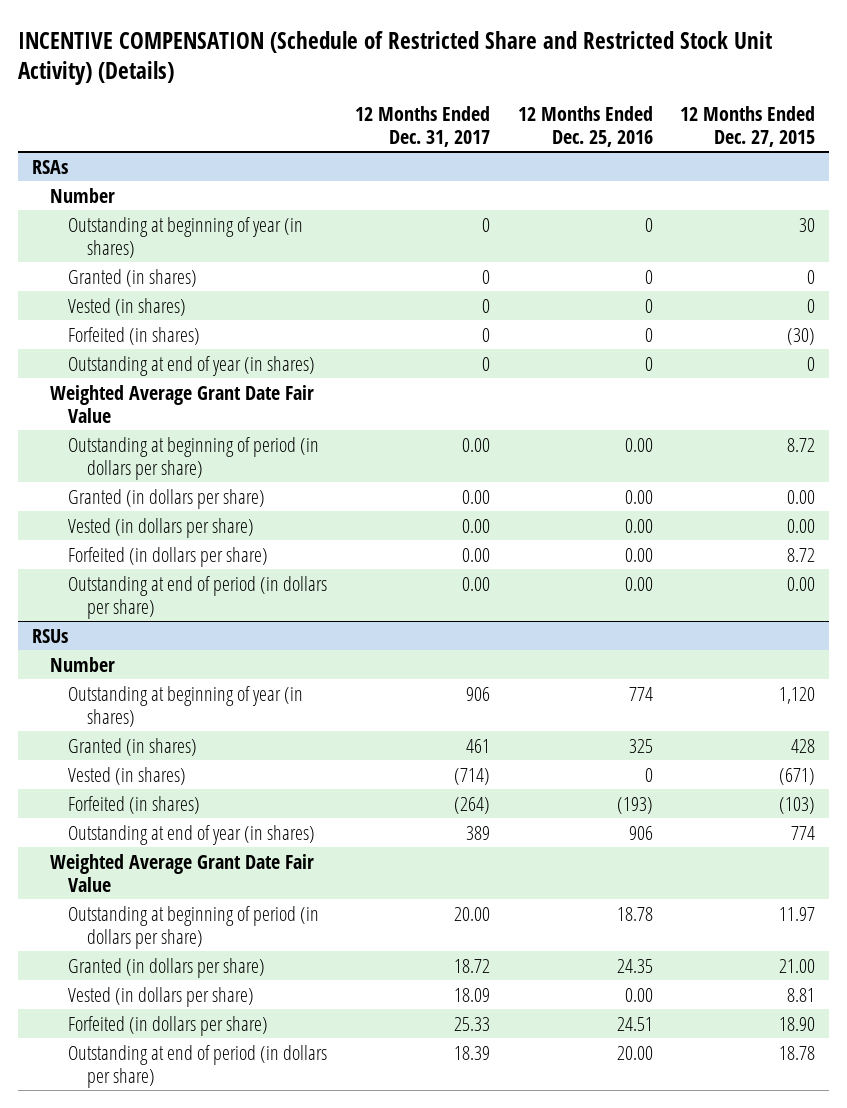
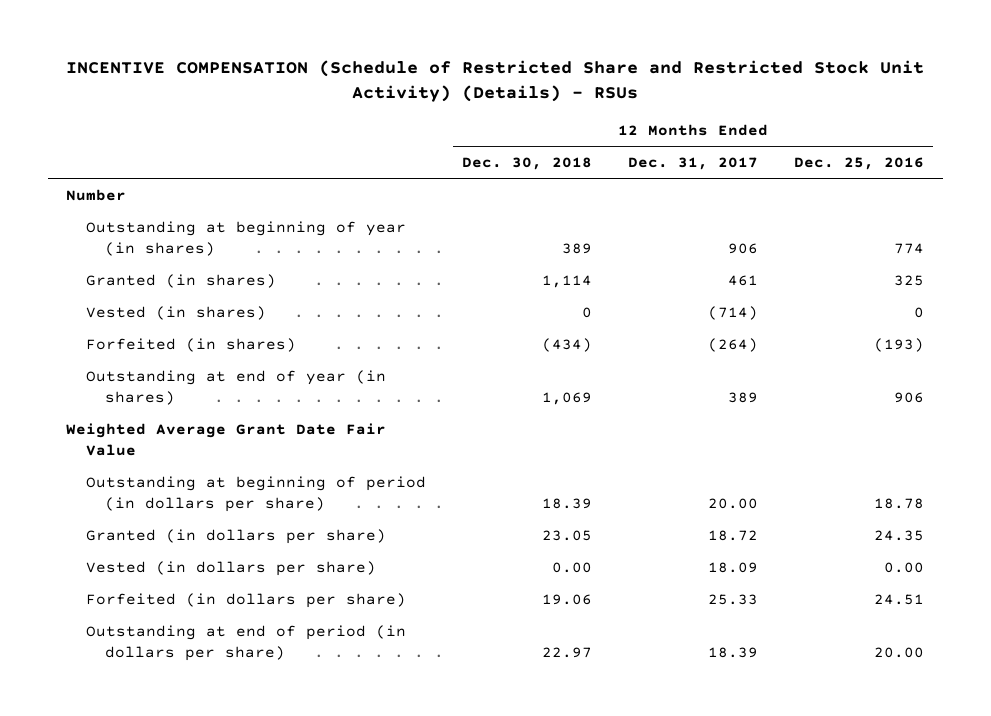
- INCENTIVE COMPENSATION (Schedule of Restricted Share and Restricted Stock Unit Activity) (Details)
+ INCENTIVE COMPENSATION (Schedule of Restricted Share and Restricted Stock Unit Activity) (Details) - RSUs
- | 12 Months Ended Dec. 31, 2017 | 12 Months Ended Dec. 25, 2016 | 12 Months Ended Dec. 27, 2015
+ | 12 Months Ended Dec. 30, 2018 | 12 Months Ended Dec. 31, 2017 | 12 Months Ended Dec. 25, 2016
- RSAs
- Outstanding at beginning of year (in shares) | 0 | 0 | 30
- Granted (in shares) | 0 | 0 | 0
- Vested (in shares) | 0 | 0 | 0
- Forfeited (in shares) | 0 | 0 | (30)
- Outstanding at end of year (in shares) | 0 | 0 | 0
- Weighted Average Grant Date Fair Value
- Outstanding at beginning of period (in dollars per share) | 0.00 | 0.00 | 8.72
- Granted (in dollars per share) | 0.00 | 0.00 | 0.00
- Vested (in dollars per share) | 0.00 | 0.00 | 0.00
- Forfeited (in dollars per share) | 0.00 | 0.00 | 8.72
- Outstanding at end of period (in dollars per share) | 0.00 | 0.00 | 0.00
- RSUs
- Number

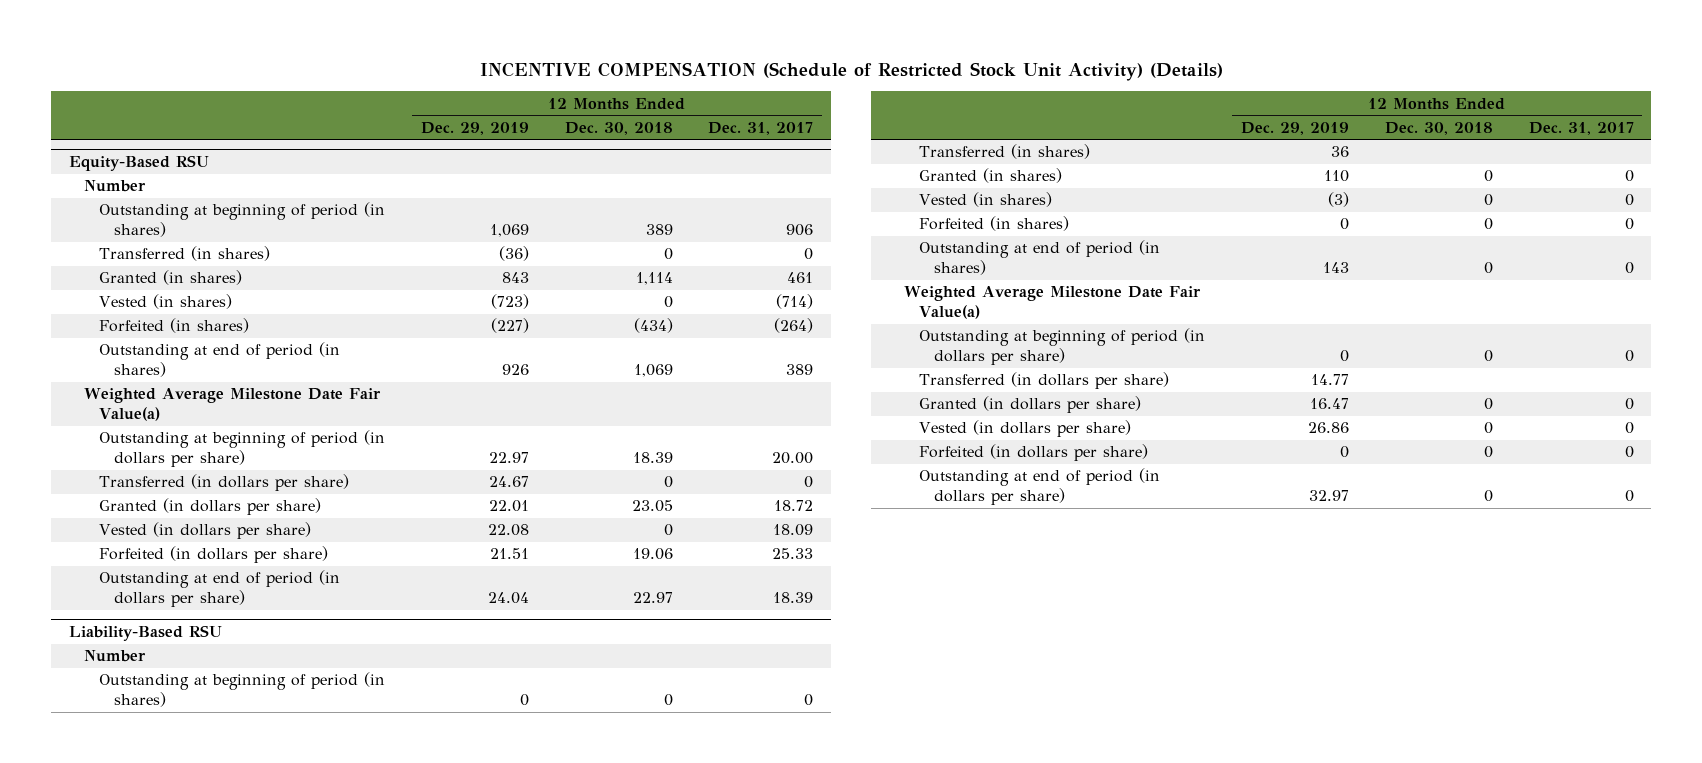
- INCENTIVE COMPENSATION (Schedule of Restricted Share and Restricted Stock Unit Activity) (Details) - RSUs
+ INCENTIVE COMPENSATION (Schedule of Restricted Stock Unit Activity) (Details)
- | 12 Months Ended Dec. 30, 2018 | 12 Months Ended Dec. 31, 2017 | 12 Months Ended Dec. 25, 2016
+ | 12 Months Ended Dec. 29, 2019 | 12 Months Ended Dec. 30, 2018 | 12 Months Ended Dec. 31, 2017
+ Equity-Based RSU
- Outstanding at beginning of year (in shares) | 389 | 906 | 774
+ Outstanding at beginning of period (in shares) | 1,069 | 389 | 906
+ Transferred (in shares) | (36) | 0 | 0
- Outstanding at end of year (in shares) | 1,069 | 389 | 906
- Weighted Average Grant Date Fair Value
+ Outstanding at end of period (in shares) | 926 | 1,069 | 389
+ Weighted Average Milestone Date Fair Value(a)
+ Transferred (in dollars per share) | 24.67 | 0 | 0
- Vested (in dollars per share) | 0.00 | 18.09 | 0.00
+ Vested (in dollars per share) | 22.08 | 0 | 18.09
+ Liability-Based RSU
+ Number
+ Outstanding at beginning of period (in shares) | 0 | 0 | 0
+ Transferred (in shares) | 36 | |
+ Granted (in shares) | 110 | 0 | 0
+ Vested (in shares) | (3) | 0 | 0
+ Forfeited (in shares) | 0 | 0 | 0
+ Outstanding at end of period (in shares) | 143 | 0 | 0
+ Weighted Average Milestone Date Fair Value(a)
+ Outstanding at beginning of period (in dollars per share) | 0 | 0 | 0
+ Transferred (in dollars per share) | 14.77 | |
+ Granted (in dollars per share) | 16.47 | 0 | 0
+ Vested (in dollars per share) | 26.86 | 0 | 0
+ Forfeited (in dollars per share) | 0 | 0 | 0
+ Outstanding at end of period (in dollars per share) | 32.97 | 0 | 0

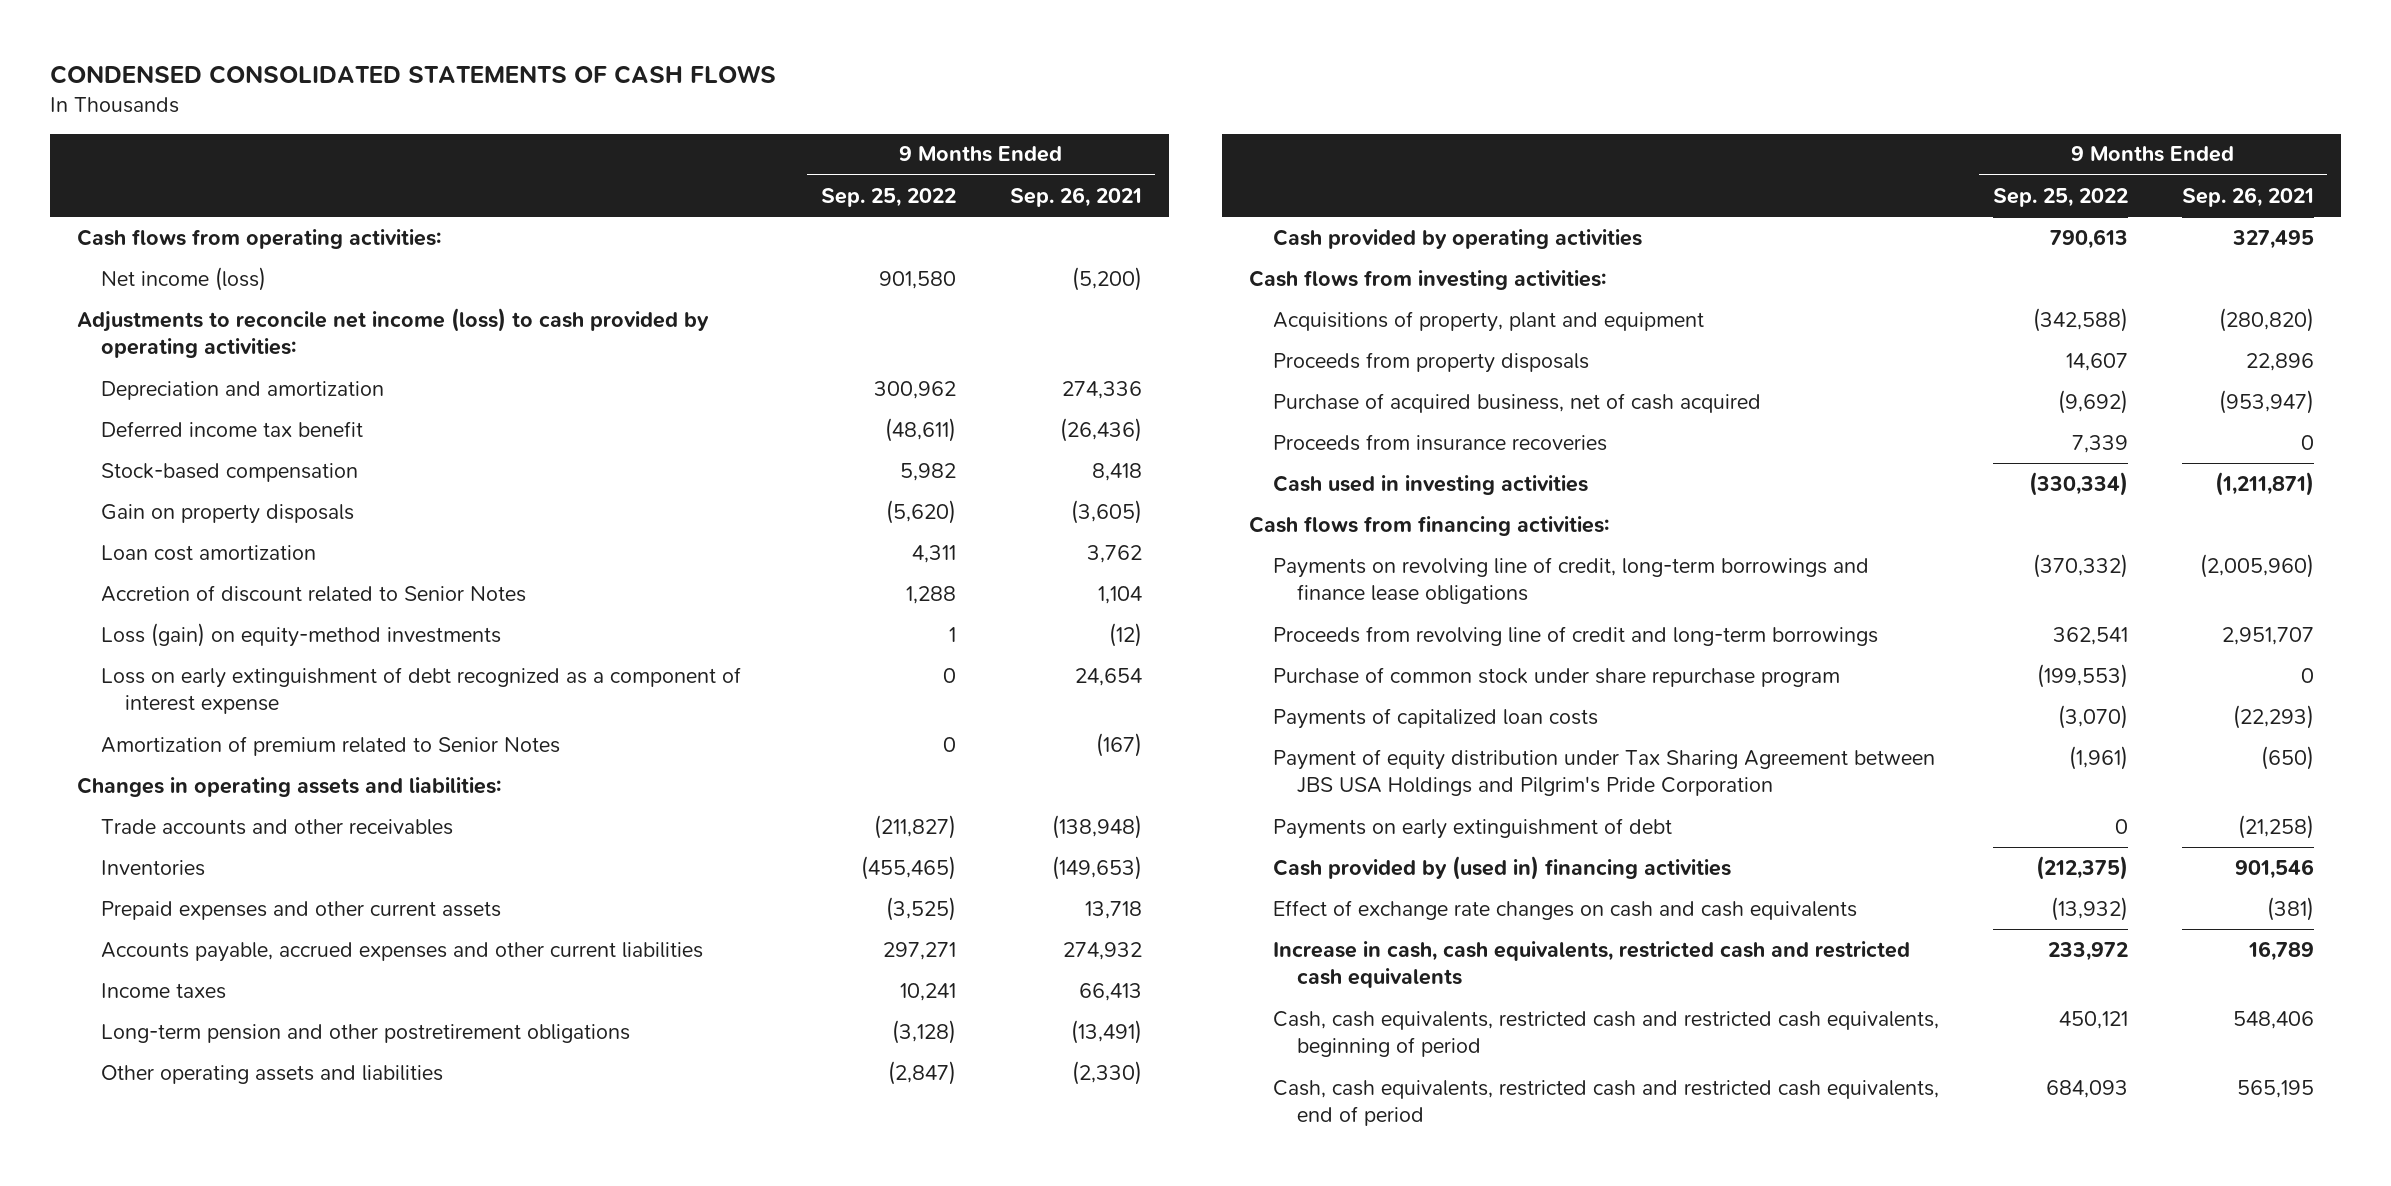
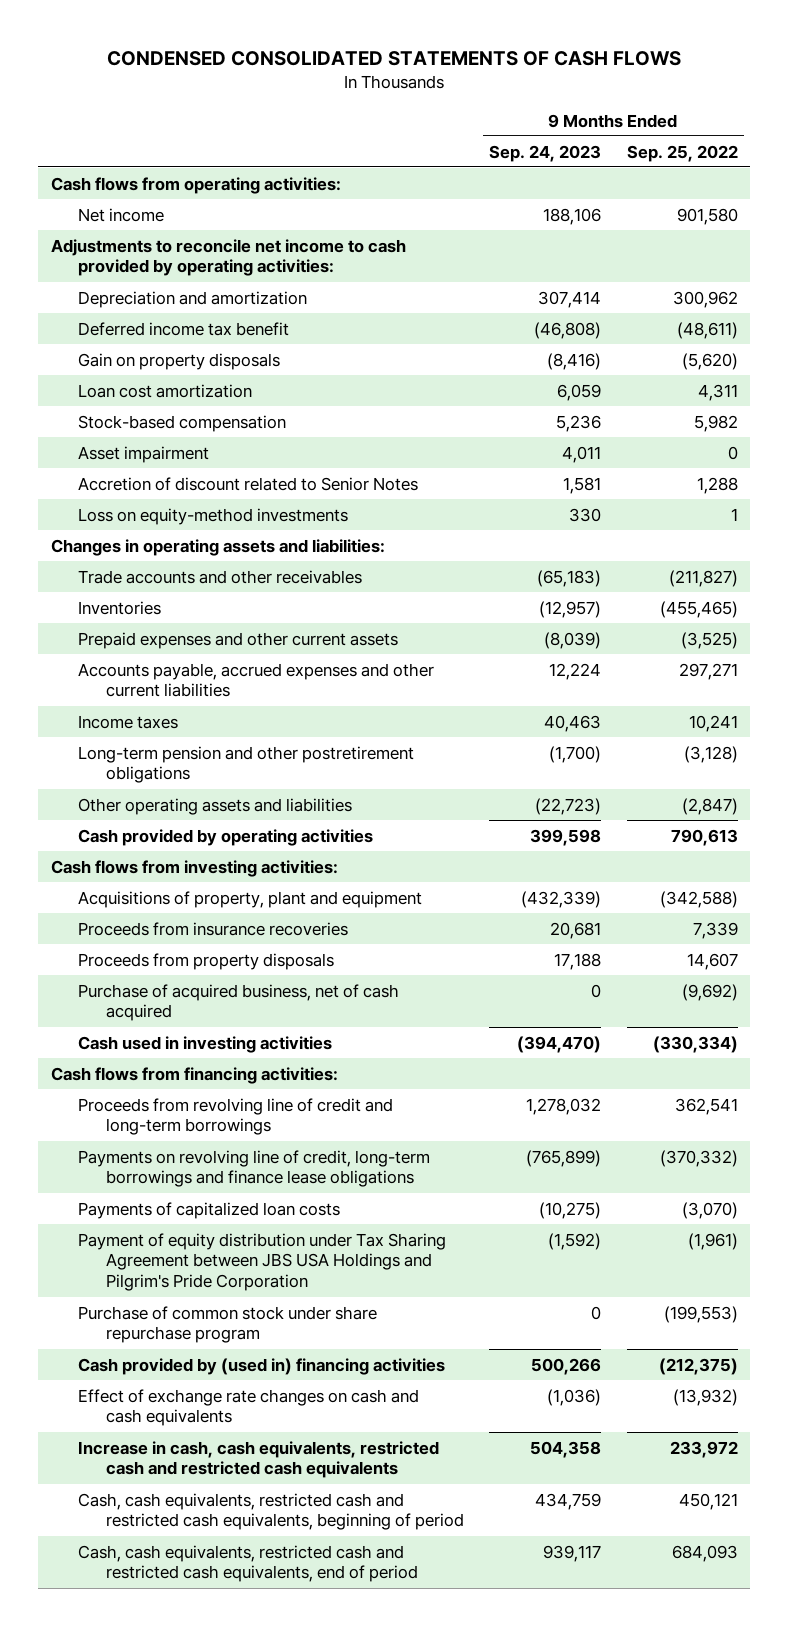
- | 9 Months Ended Sep. 25, 2022 | 9 Months Ended Sep. 26, 2021
+ | 9 Months Ended Sep. 24, 2023 | 9 Months Ended Sep. 25, 2022
- Net income (loss) | 901,580 | (5,200)
- Adjustments to reconcile net income (loss) to cash provided by operating activities:
+ Net income | 188,106 | 901,580
+ Adjustments to reconcile net income to cash provided by operating activities:
moved down: Stock-based compensation | 5,236 | 5,982
+ Asset impairment | 4,011 | 0
- Loss (gain) on equity-method investments | 1 | (12)
- Loss on early extinguishment of debt recognized as a component of interest expense | 0 | 24,654
- Amortization of premium related to Senior Notes | 0 | (167)
+ Loss on equity-method investments | 330 | 1
moved up: Proceeds from insurance recoveries | 20,681 | 7,339
moved down: Payments on revolving line of credit, long-term borrowings and finance lease obligations | (765,899) | (370,332)
- Payments on early extinguishment of debt | 0 | (21,258)
moved down: Purchase of common stock under share repurchase program | 0 | (199,553)

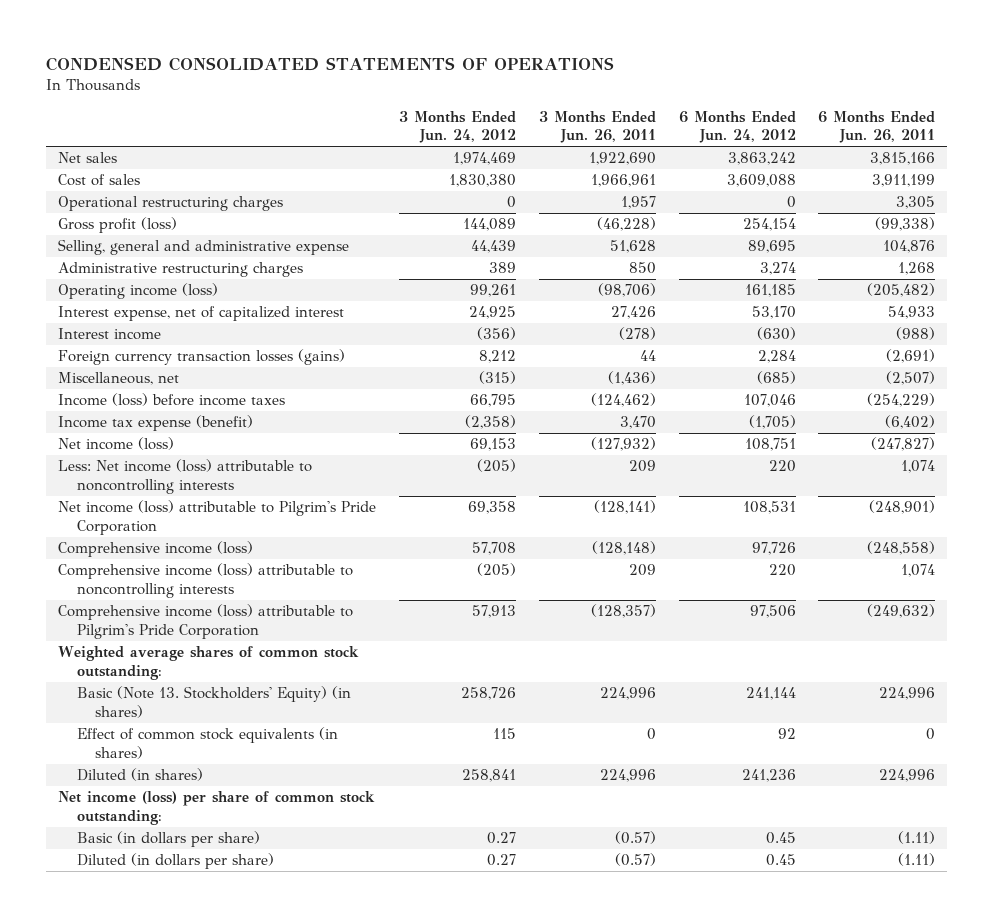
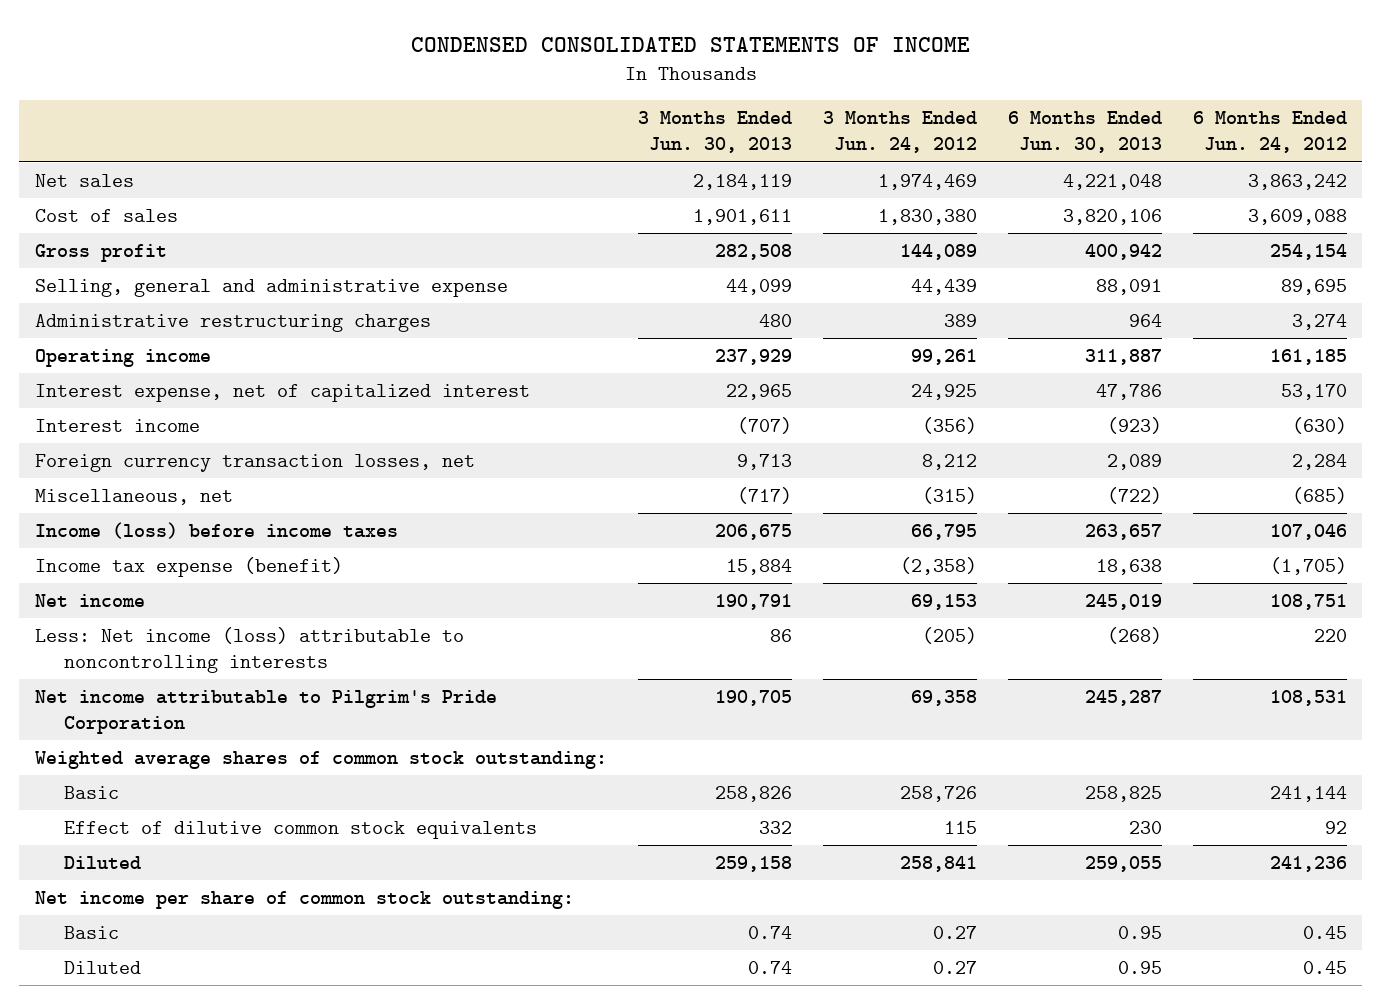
- CONDENSED CONSOLIDATED STATEMENTS OF OPERATIONS
+ CONDENSED CONSOLIDATED STATEMENTS OF INCOME
- | 3 Months Ended Jun. 24, 2012 | 3 Months Ended Jun. 26, 2011 | 6 Months Ended Jun. 24, 2012 | 6 Months Ended Jun. 26, 2011
+ | 3 Months Ended Jun. 30, 2013 | 3 Months Ended Jun. 24, 2012 | 6 Months Ended Jun. 30, 2013 | 6 Months Ended Jun. 24, 2012
- Operational restructuring charges | 0 | 1,957 | 0 | 3,305
- Gross profit (loss) | 144,089 | (46,228) | 254,154 | (99,338)
+ Gross profit | 282,508 | 144,089 | 400,942 | 254,154
- Operating income (loss) | 99,261 | (98,706) | 161,185 | (205,482)
+ Operating income | 237,929 | 99,261 | 311,887 | 161,185
- Foreign currency transaction losses (gains) | 8,212 | 44 | 2,284 | (2,691)
+ Foreign currency transaction losses, net | 9,713 | 8,212 | 2,089 | 2,284
- Net income (loss) | 69,153 | (127,932) | 108,751 | (247,827)
+ Net income | 190,791 | 69,153 | 245,019 | 108,751
- Net income (loss) attributable to Pilgrim's Pride Corporation | 69,358 | (128,141) | 108,531 | (248,901)
- Comprehensive income (loss) | 57,708 | (128,148) | 97,726 | (248,558)
- Comprehensive income (loss) attributable to noncontrolling interests | (205) | 209 | 220 | 1,074
- Comprehensive income (loss) attributable to Pilgrim's Pride Corporation | 57,913 | (128,357) | 97,506 | (249,632)
+ Net income attributable to Pilgrim's Pride Corporation | 190,705 | 69,358 | 245,287 | 108,531
- Basic (Note 13. Stockholders' Equity) (in shares) | 258,726 | 224,996 | 241,144 | 224,996
- Effect of common stock equivalents (in shares) | 115 | 0 | 92 | 0
- Diluted (in shares) | 258,841 | 224,996 | 241,236 | 224,996
- Net income (loss) per share of common stock outstanding:
- Basic (in dollars per share) | 0.27 | (0.57) | 0.45 | (1.11)
- Diluted (in dollars per share) | 0.27 | (0.57) | 0.45 | (1.11)
+ Basic | 258,826 | 258,726 | 258,825 | 241,144
+ Effect of dilutive common stock equivalents | 332 | 115 | 230 | 92
+ Diluted | 259,158 | 258,841 | 259,055 | 241,236
+ Net income per share of common stock outstanding:
+ Basic | 0.74 | 0.27 | 0.95 | 0.45
+ Diluted | 0.74 | 0.27 | 0.95 | 0.45

